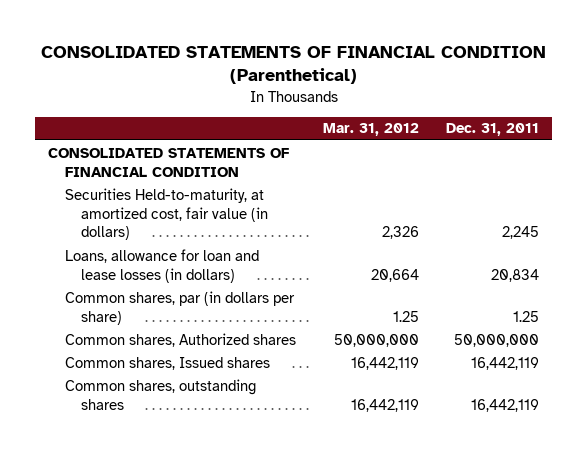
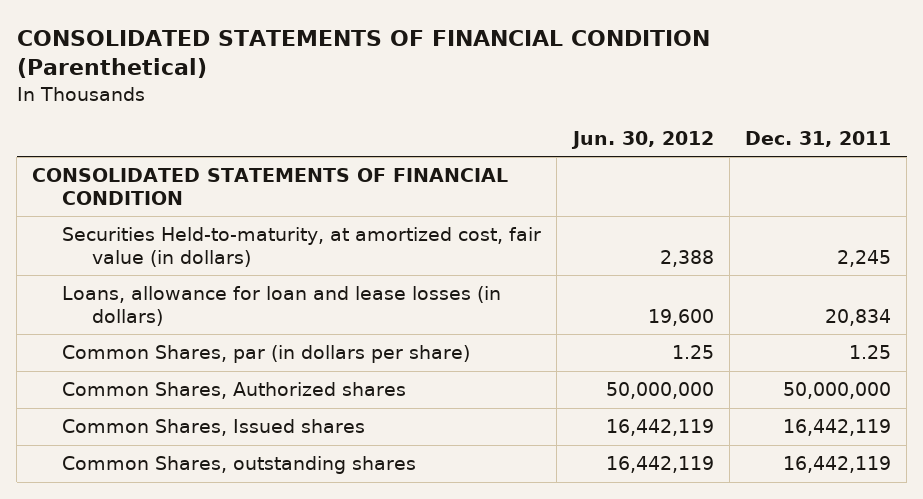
- | Mar. 31, 2012 | Dec. 31, 2011
+ | Jun. 30, 2012 | Dec. 31, 2011
- Common shares, par (in dollars per share) | 1.25 | 1.25
- Common shares, Authorized shares | 50,000,000 | 50,000,000
- Common shares, Issued shares | 16,442,119 | 16,442,119
- Common shares, outstanding shares | 16,442,119 | 16,442,119
+ Common Shares, par (in dollars per share) | 1.25 | 1.25
+ Common Shares, Authorized shares | 50,000,000 | 50,000,000
+ Common Shares, Issued shares | 16,442,119 | 16,442,119
+ Common Shares, outstanding shares | 16,442,119 | 16,442,119

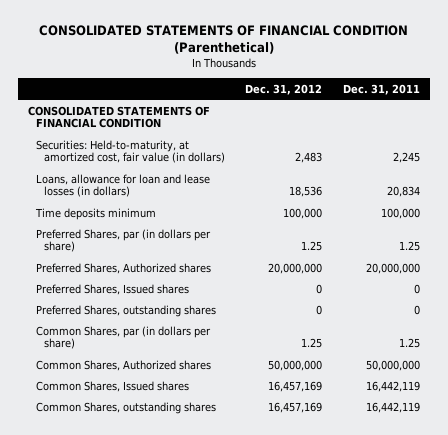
- | Jun. 30, 2012 | Dec. 31, 2011
+ | Dec. 31, 2012 | Dec. 31, 2011
- Securities Held-to-maturity, at amortized cost, fair value (in dollars) | 2,388 | 2,245
+ Securities: Held-to-maturity, at amortized cost, fair value (in dollars) | 2,483 | 2,245
+ Time deposits minimum | 100,000 | 100,000
+ Preferred Shares, par (in dollars per share) | 1.25 | 1.25
+ Preferred Shares, Authorized shares | 20,000,000 | 20,000,000
+ Preferred Shares, Issued shares | 0 | 0
+ Preferred Shares, outstanding shares | 0 | 0

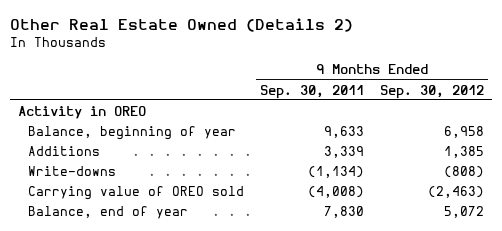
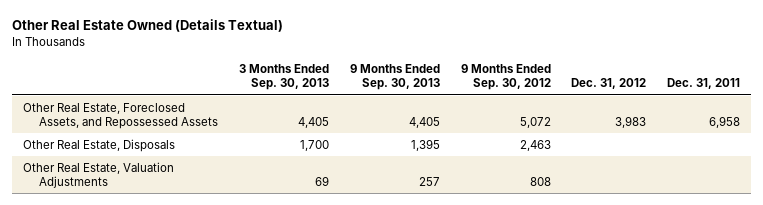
- Other Real Estate Owned (Details 2)
+ Other Real Estate Owned (Details Textual)
- | 9 Months Ended Sep. 30, 2011 | 9 Months Ended Sep. 30, 2012
+ | 3 Months Ended Sep. 30, 2013 | 9 Months Ended Sep. 30, 2013 | 9 Months Ended Sep. 30, 2012 | Dec. 31, 2012 | Dec. 31, 2011
- Activity in OREO
- Balance, beginning of year | 9,633 | 6,958
- Additions | 3,339 | 1,385
- Write-downs | (1,134) | (808)
- Carrying value of OREO sold | (4,008) | (2,463)
- Balance, end of year | 7,830 | 5,072
+ Other Real Estate, Foreclosed Assets, and Repossessed Assets | 4,405 | 4,405 | 5,072 | 3,983 | 6,958
+ Other Real Estate, Disposals | 1,700 | 1,395 | 2,463 | |
+ Other Real Estate, Valuation Adjustments | 69 | 257 | 808 | |

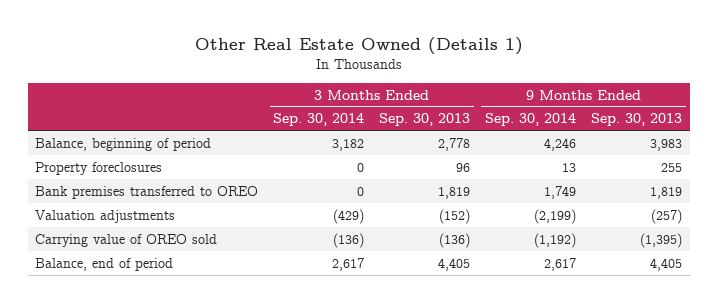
- Other Real Estate Owned (Details Textual)
+ Other Real Estate Owned (Details 1)
- | 3 Months Ended Sep. 30, 2013 | 9 Months Ended Sep. 30, 2013 | 9 Months Ended Sep. 30, 2012 | Dec. 31, 2012 | Dec. 31, 2011
+ | 3 Months Ended Sep. 30, 2014 | 3 Months Ended Sep. 30, 2013 | 9 Months Ended Sep. 30, 2014 | 9 Months Ended Sep. 30, 2013
- Other Real Estate, Foreclosed Assets, and Repossessed Assets | 4,405 | 4,405 | 5,072 | 3,983 | 6,958
- Other Real Estate, Disposals | 1,700 | 1,395 | 2,463 | |
- Other Real Estate, Valuation Adjustments | 69 | 257 | 808 | |
+ Balance, beginning of period | 3,182 | 2,778 | 4,246 | 3,983
+ Property foreclosures | 0 | 96 | 13 | 255
+ Bank premises transferred to OREO | 0 | 1,819 | 1,749 | 1,819
+ Valuation adjustments | (429) | (152) | (2,199) | (257)
+ Carrying value of OREO sold | (136) | (136) | (1,192) | (1,395)
+ Balance, end of period | 2,617 | 4,405 | 2,617 | 4,405

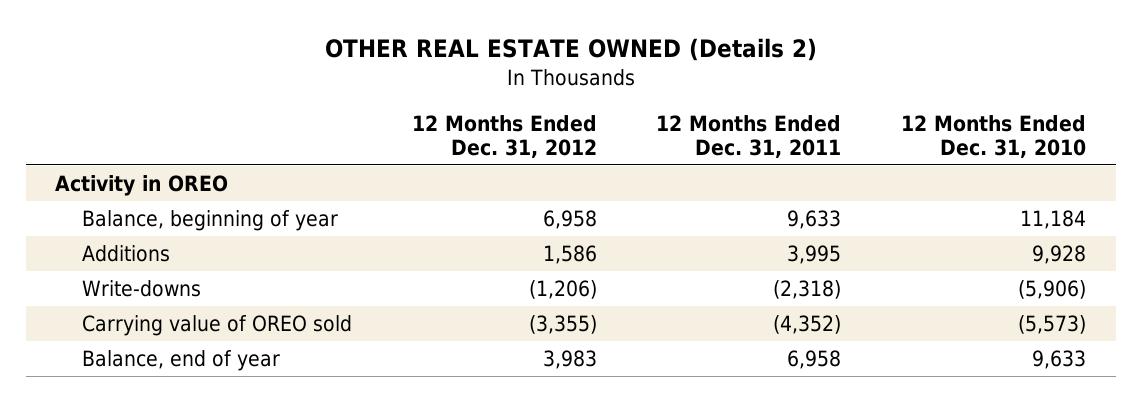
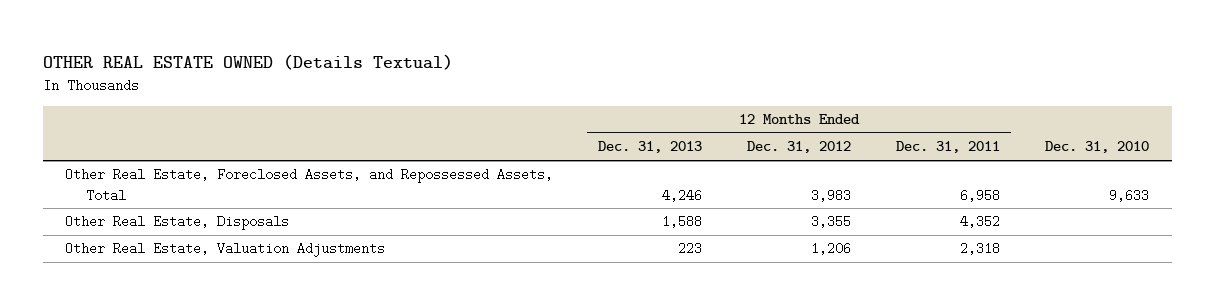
- OTHER REAL ESTATE OWNED (Details 2)
+ OTHER REAL ESTATE OWNED (Details Textual)
- | 12 Months Ended Dec. 31, 2012 | 12 Months Ended Dec. 31, 2011 | 12 Months Ended Dec. 31, 2010
+ | 12 Months Ended Dec. 31, 2013 | 12 Months Ended Dec. 31, 2012 | 12 Months Ended Dec. 31, 2011 | Dec. 31, 2010
- Activity in OREO
- Balance, beginning of year | 6,958 | 9,633 | 11,184
- Additions | 1,586 | 3,995 | 9,928
- Write-downs | (1,206) | (2,318) | (5,906)
- Carrying value of OREO sold | (3,355) | (4,352) | (5,573)
- Balance, end of year | 3,983 | 6,958 | 9,633
+ Other Real Estate, Foreclosed Assets, and Repossessed Assets, Total | 4,246 | 3,983 | 6,958 | 9,633
+ Other Real Estate, Disposals | 1,588 | 3,355 | 4,352 |
+ Other Real Estate, Valuation Adjustments | 223 | 1,206 | 2,318 |

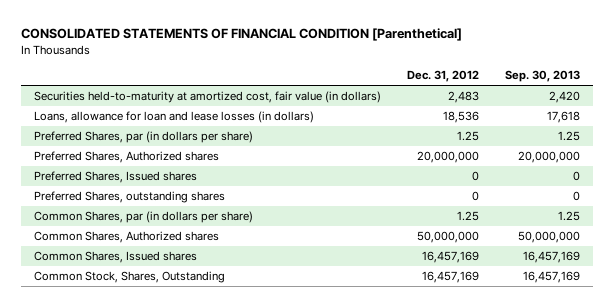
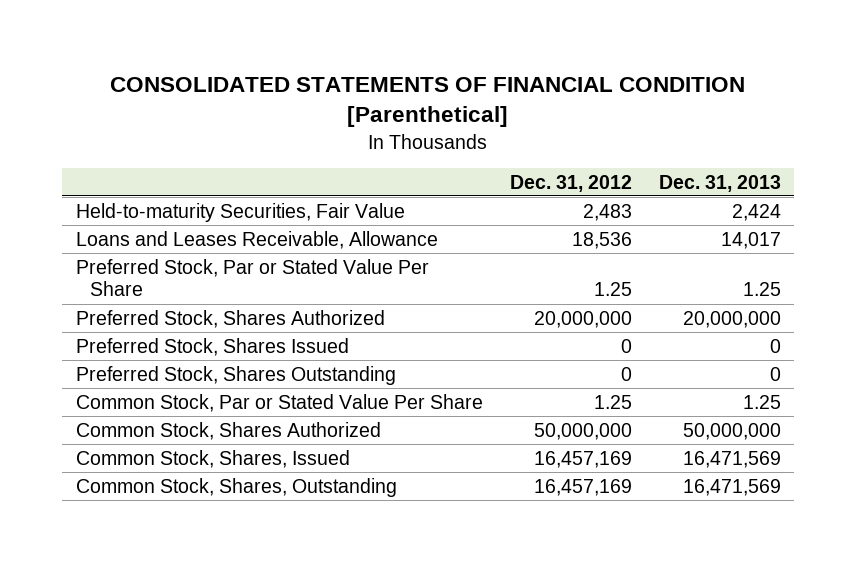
- | Dec. 31, 2012 | Sep. 30, 2013
+ | Dec. 31, 2012 | Dec. 31, 2013
- Securities held-to-maturity at amortized cost, fair value (in dollars) | 2,483 | 2,420
- Loans, allowance for loan and lease losses (in dollars) | 18,536 | 17,618
- Preferred Shares, par (in dollars per share) | 1.25 | 1.25
- Preferred Shares, Authorized shares | 20,000,000 | 20,000,000
- Preferred Shares, Issued shares | 0 | 0
- Preferred Shares, outstanding shares | 0 | 0
- Common Shares, par (in dollars per share) | 1.25 | 1.25
- Common Shares, Authorized shares | 50,000,000 | 50,000,000
- Common Shares, Issued shares | 16,457,169 | 16,457,169
+ Held-to-maturity Securities, Fair Value | 2,483 | 2,424
+ Loans and Leases Receivable, Allowance | 18,536 | 14,017
+ Preferred Stock, Par or Stated Value Per Share | 1.25 | 1.25
+ Preferred Stock, Shares Authorized | 20,000,000 | 20,000,000
+ Preferred Stock, Shares Issued | 0 | 0
+ Preferred Stock, Shares Outstanding | 0 | 0
+ Common Stock, Par or Stated Value Per Share | 1.25 | 1.25
+ Common Stock, Shares Authorized | 50,000,000 | 50,000,000
+ Common Stock, Shares, Issued | 16,457,169 | 16,471,569

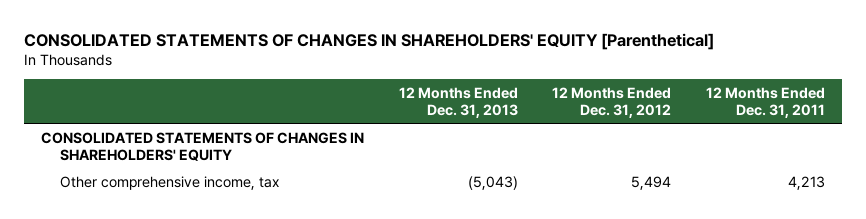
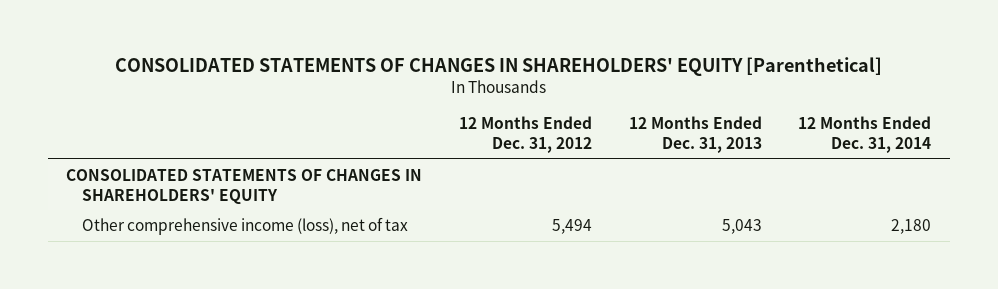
- | 12 Months Ended Dec. 31, 2013 | 12 Months Ended Dec. 31, 2012 | 12 Months Ended Dec. 31, 2011
+ | 12 Months Ended Dec. 31, 2012 | 12 Months Ended Dec. 31, 2013 | 12 Months Ended Dec. 31, 2014
- Other comprehensive income, tax | (5,043) | 5,494 | 4,213
+ Other comprehensive income (loss), net of tax | 5,494 | 5,043 | 2,180

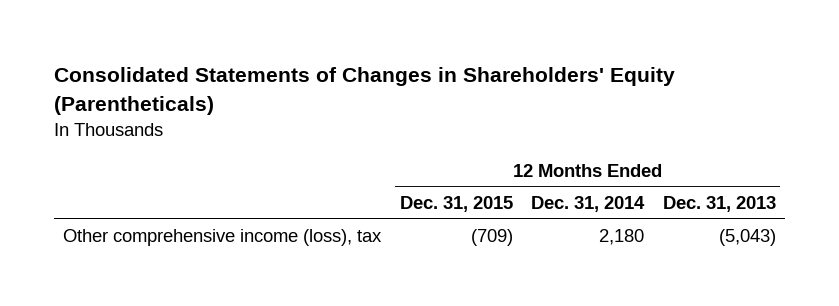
- CONSOLIDATED STATEMENTS OF CHANGES IN SHAREHOLDERS' EQUITY [Parenthetical]
+ Consolidated Statements of Changes in Shareholders' Equity (Parentheticals)
- | 12 Months Ended Dec. 31, 2012 | 12 Months Ended Dec. 31, 2013 | 12 Months Ended Dec. 31, 2014
+ | 12 Months Ended Dec. 31, 2015 | 12 Months Ended Dec. 31, 2014 | 12 Months Ended Dec. 31, 2013
- CONSOLIDATED STATEMENTS OF CHANGES IN SHAREHOLDERS' EQUITY
- Other comprehensive income (loss), net of tax | 5,494 | 5,043 | 2,180
+ Other comprehensive income (loss), tax | (709) | 2,180 | (5,043)

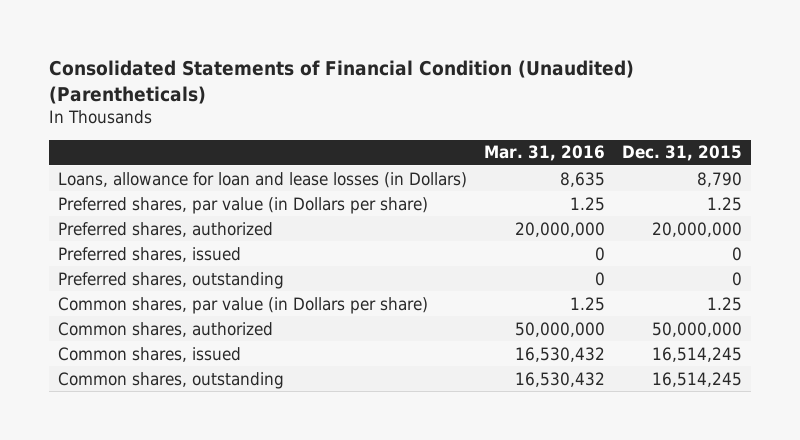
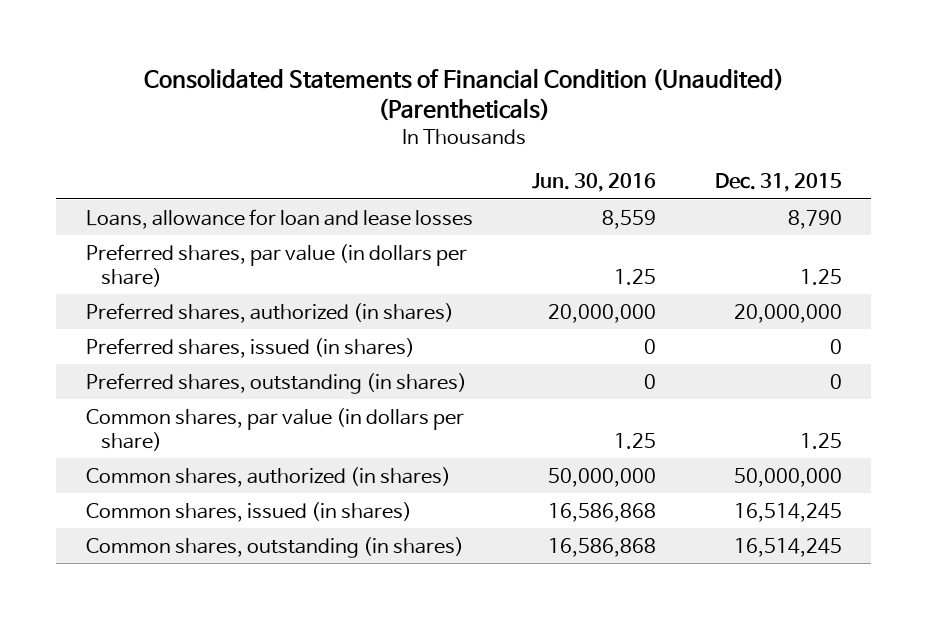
- | Mar. 31, 2016 | Dec. 31, 2015
+ | Jun. 30, 2016 | Dec. 31, 2015
- Loans, allowance for loan and lease losses (in Dollars) | 8,635 | 8,790
- Preferred shares, par value (in Dollars per share) | 1.25 | 1.25
- Preferred shares, authorized | 20,000,000 | 20,000,000
- Preferred shares, issued | 0 | 0
- Preferred shares, outstanding | 0 | 0
- Common shares, par value (in Dollars per share) | 1.25 | 1.25
- Common shares, authorized | 50,000,000 | 50,000,000
- Common shares, issued | 16,530,432 | 16,514,245
- Common shares, outstanding | 16,530,432 | 16,514,245
+ Loans, allowance for loan and lease losses | 8,559 | 8,790
+ Preferred shares, par value (in dollars per share) | 1.25 | 1.25
+ Preferred shares, authorized (in shares) | 20,000,000 | 20,000,000
+ Preferred shares, issued (in shares) | 0 | 0
+ Preferred shares, outstanding (in shares) | 0 | 0
+ Common shares, par value (in dollars per share) | 1.25 | 1.25
+ Common shares, authorized (in shares) | 50,000,000 | 50,000,000
+ Common shares, issued (in shares) | 16,586,868 | 16,514,245
+ Common shares, outstanding (in shares) | 16,586,868 | 16,514,245

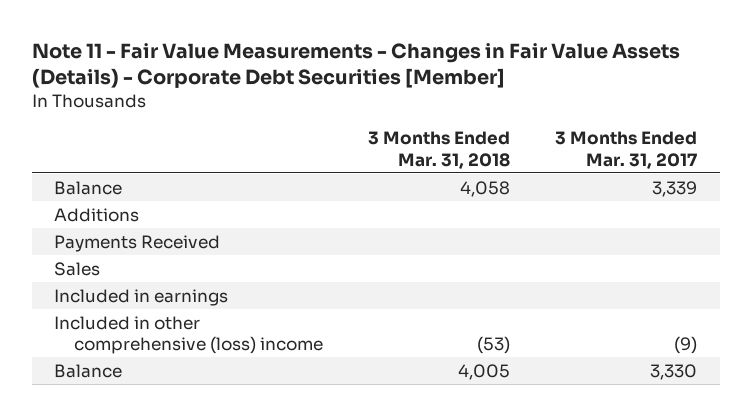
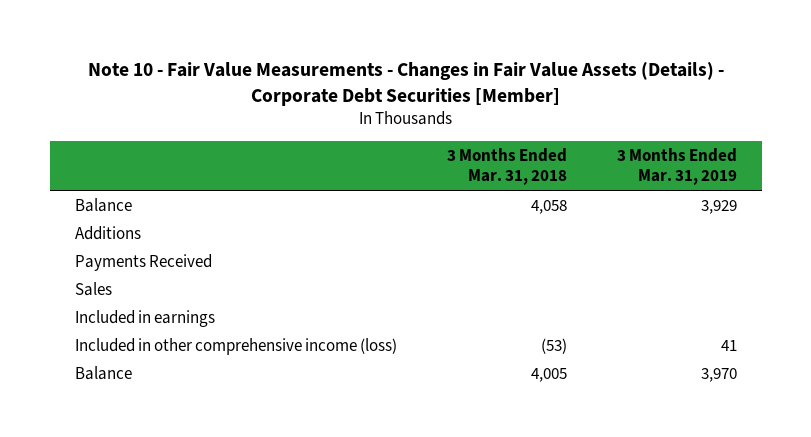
- Note 11 - Fair Value Measurements - Changes in Fair Value Assets (Details) - Corporate Debt Securities [Member]
+ Note 10 - Fair Value Measurements - Changes in Fair Value Assets (Details) - Corporate Debt Securities [Member]
- | 3 Months Ended Mar. 31, 2018 | 3 Months Ended Mar. 31, 2017
+ | 3 Months Ended Mar. 31, 2018 | 3 Months Ended Mar. 31, 2019
- Included in other comprehensive (loss) income | (53) | (9)
+ Included in other comprehensive income (loss) | (53) | 41

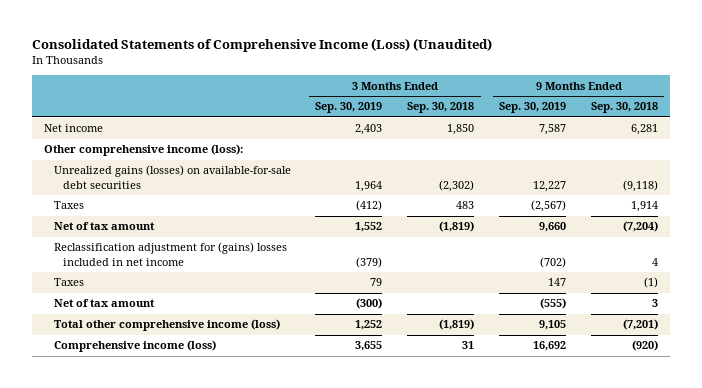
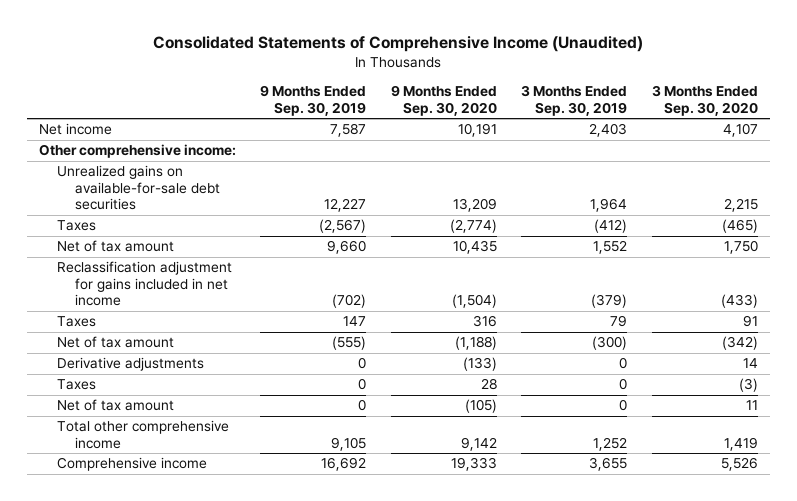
- Consolidated Statements of Comprehensive Income (Loss) (Unaudited)
+ Consolidated Statements of Comprehensive Income (Unaudited)
- | 3 Months Ended Sep. 30, 2019 | 3 Months Ended Sep. 30, 2018 | 9 Months Ended Sep. 30, 2019 | 9 Months Ended Sep. 30, 2018
+ | 9 Months Ended Sep. 30, 2019 | 9 Months Ended Sep. 30, 2020 | 3 Months Ended Sep. 30, 2019 | 3 Months Ended Sep. 30, 2020
- Other comprehensive income (loss):
- Unrealized gains (losses) on available-for-sale debt securities | 1,964 | (2,302) | 12,227 | (9,118)
+ Other comprehensive income:
+ Unrealized gains on available-for-sale debt securities | 12,227 | 13,209 | 1,964 | 2,215
- Reclassification adjustment for (gains) losses included in net income | (379) | | (702) | 4
+ Reclassification adjustment for gains included in net income | (702) | (1,504) | (379) | (433)
- Total other comprehensive income (loss) | 1,252 | (1,819) | 9,105 | (7,201)
- Comprehensive income (loss) | 3,655 | 31 | 16,692 | (920)
+ Derivative adjustments | 0 | (133) | 0 | 14
+ Taxes | 0 | 28 | 0 | (3)
+ Net of tax amount | 0 | (105) | 0 | 11
+ Total other comprehensive income | 9,105 | 9,142 | 1,252 | 1,419
+ Comprehensive income | 16,692 | 19,333 | 3,655 | 5,526

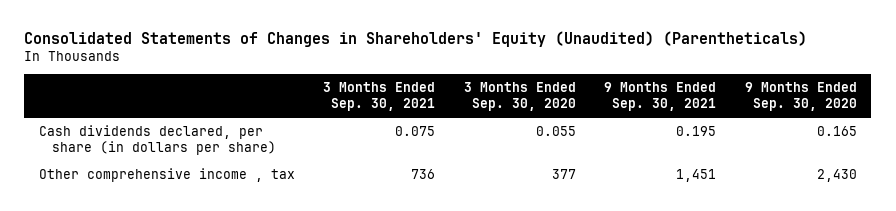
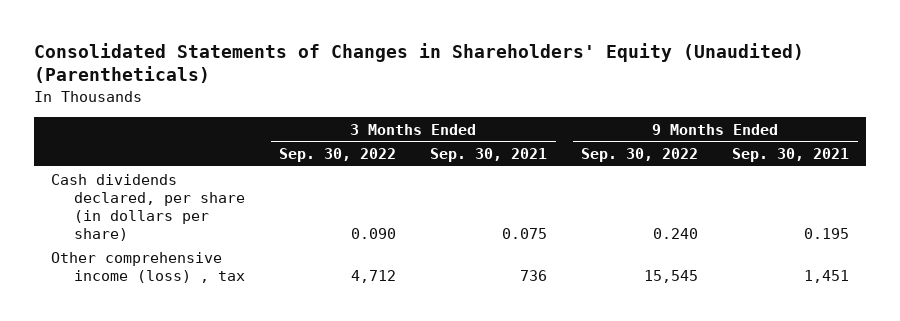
- | 3 Months Ended Sep. 30, 2021 | 3 Months Ended Sep. 30, 2020 | 9 Months Ended Sep. 30, 2021 | 9 Months Ended Sep. 30, 2020
+ | 3 Months Ended Sep. 30, 2022 | 3 Months Ended Sep. 30, 2021 | 9 Months Ended Sep. 30, 2022 | 9 Months Ended Sep. 30, 2021
- Other comprehensive income , tax | 736 | 377 | 1,451 | 2,430
+ Other comprehensive income (loss) , tax | 4,712 | 736 | 15,545 | 1,451

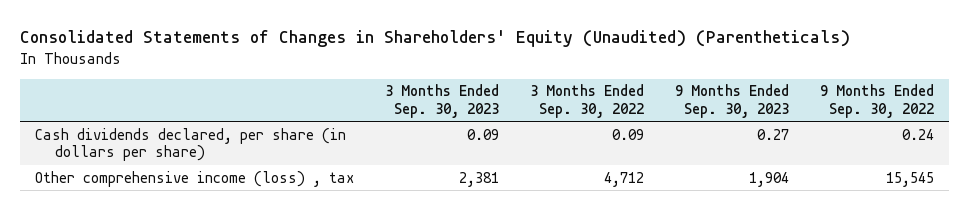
- | 3 Months Ended Sep. 30, 2022 | 3 Months Ended Sep. 30, 2021 | 9 Months Ended Sep. 30, 2022 | 9 Months Ended Sep. 30, 2021
+ | 3 Months Ended Sep. 30, 2023 | 3 Months Ended Sep. 30, 2022 | 9 Months Ended Sep. 30, 2023 | 9 Months Ended Sep. 30, 2022
- Cash dividends declared, per share (in dollars per share) | 0.090 | 0.075 | 0.240 | 0.195
+ Cash dividends declared, per share (in dollars per share) | 0.09 | 0.09 | 0.27 | 0.24

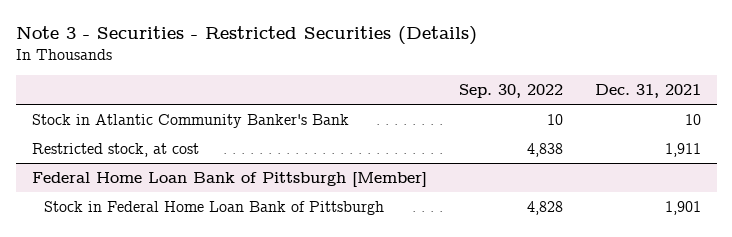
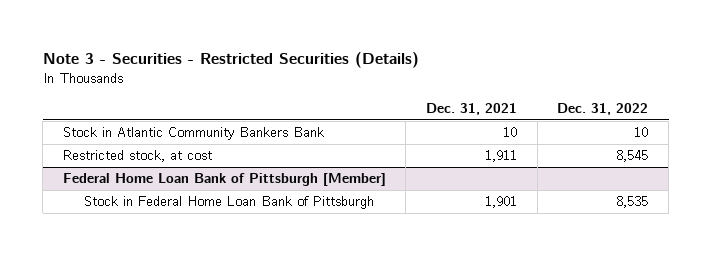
- | Sep. 30, 2022 | Dec. 31, 2021
+ | Dec. 31, 2021 | Dec. 31, 2022
- Stock in Atlantic Community Banker's Bank | 10 | 10
+ Stock in Atlantic Community Bankers Bank | 10 | 10

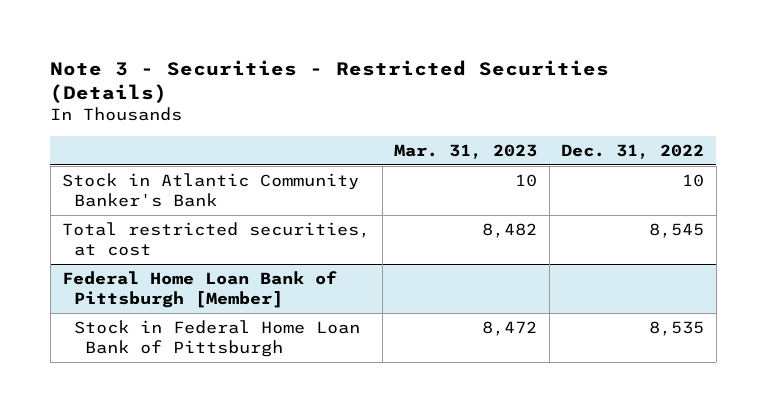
- | Dec. 31, 2021 | Dec. 31, 2022
+ | Mar. 31, 2023 | Dec. 31, 2022
- Stock in Atlantic Community Bankers Bank | 10 | 10
- Restricted stock, at cost | 1,911 | 8,545
+ Stock in Atlantic Community Banker's Bank | 10 | 10
+ Total restricted securities, at cost | 8,482 | 8,545

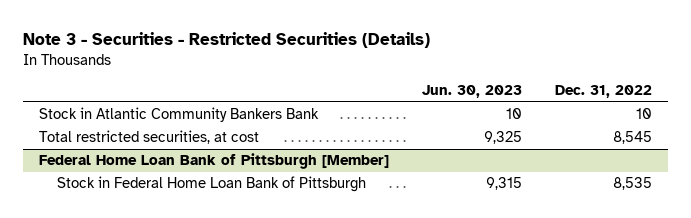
- | Mar. 31, 2023 | Dec. 31, 2022
+ | Jun. 30, 2023 | Dec. 31, 2022
- Stock in Atlantic Community Banker's Bank | 10 | 10
+ Stock in Atlantic Community Bankers Bank | 10 | 10

